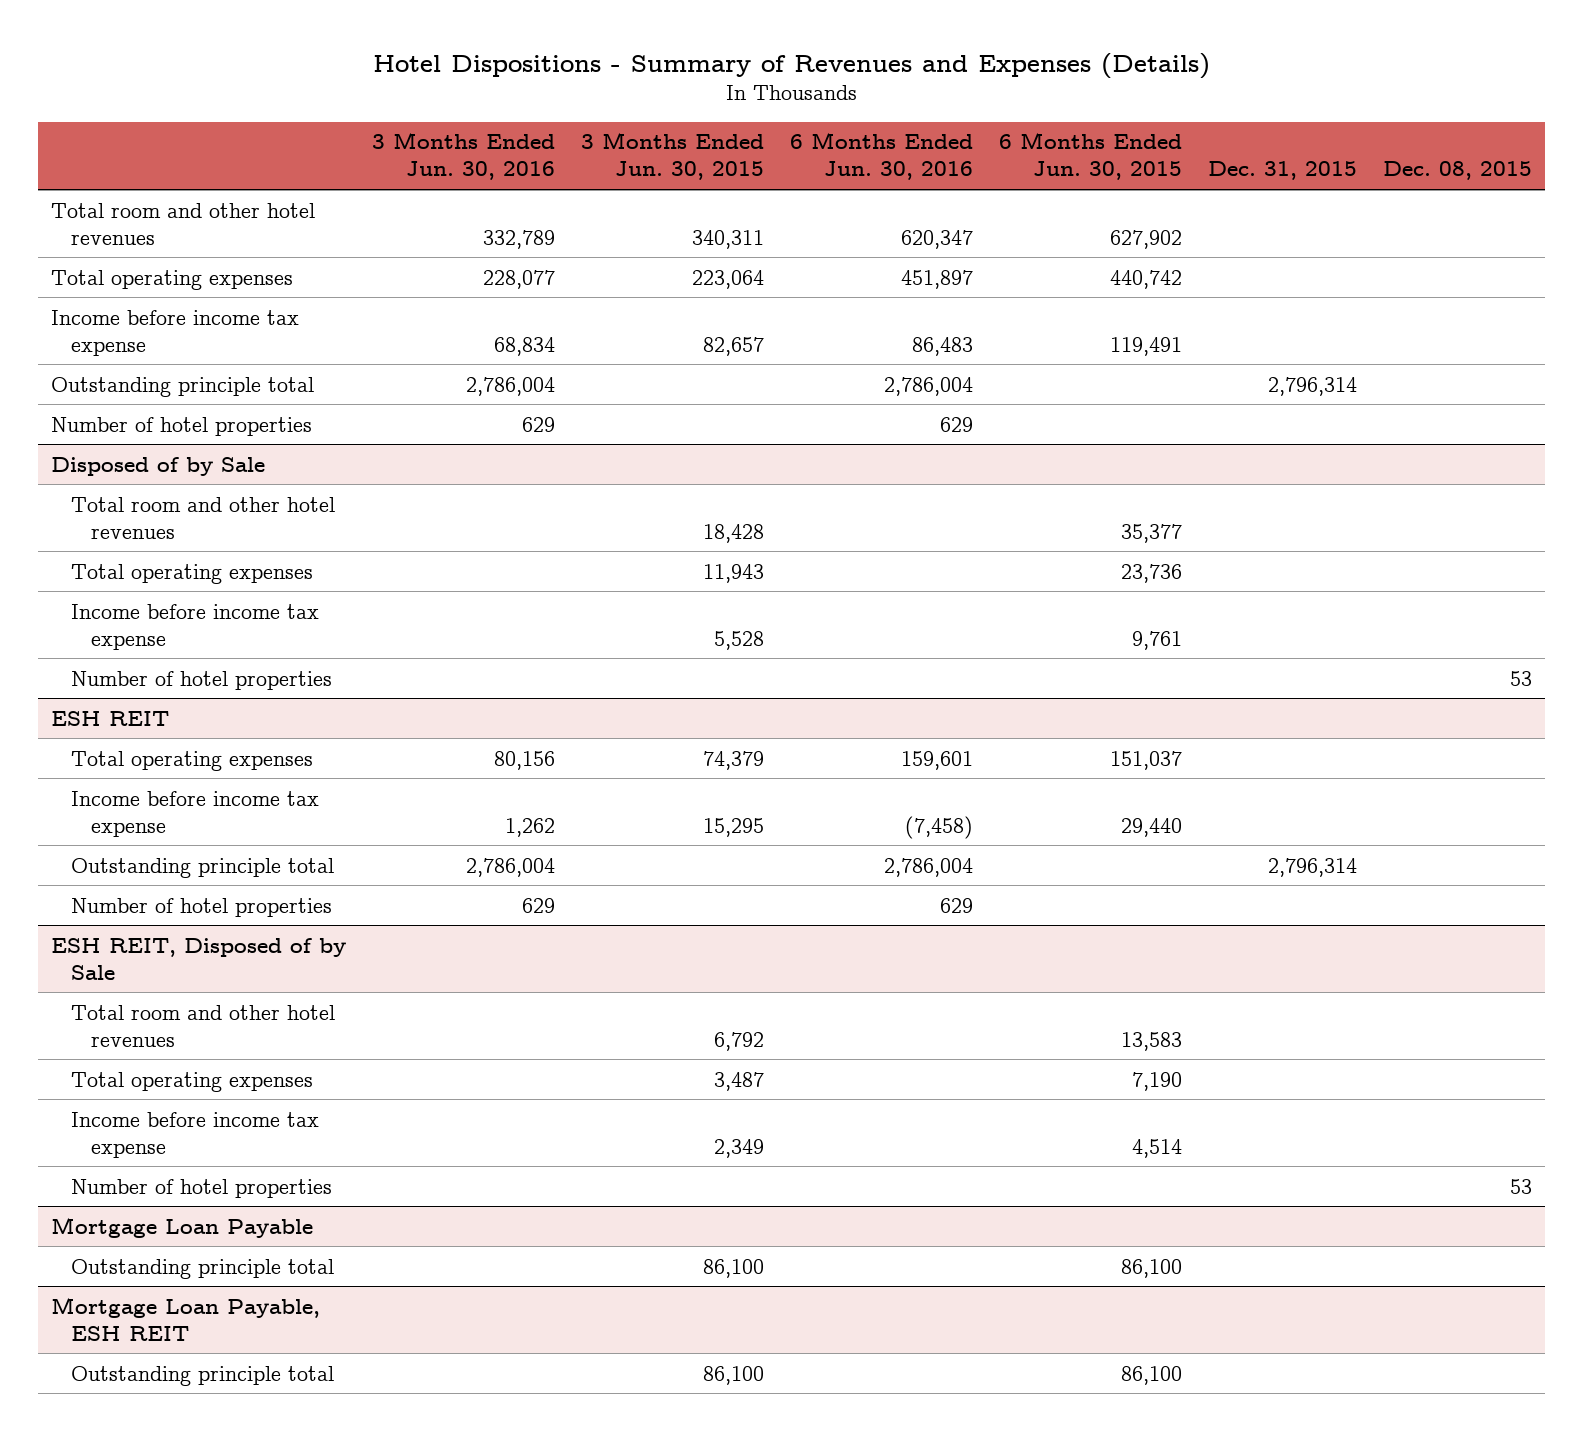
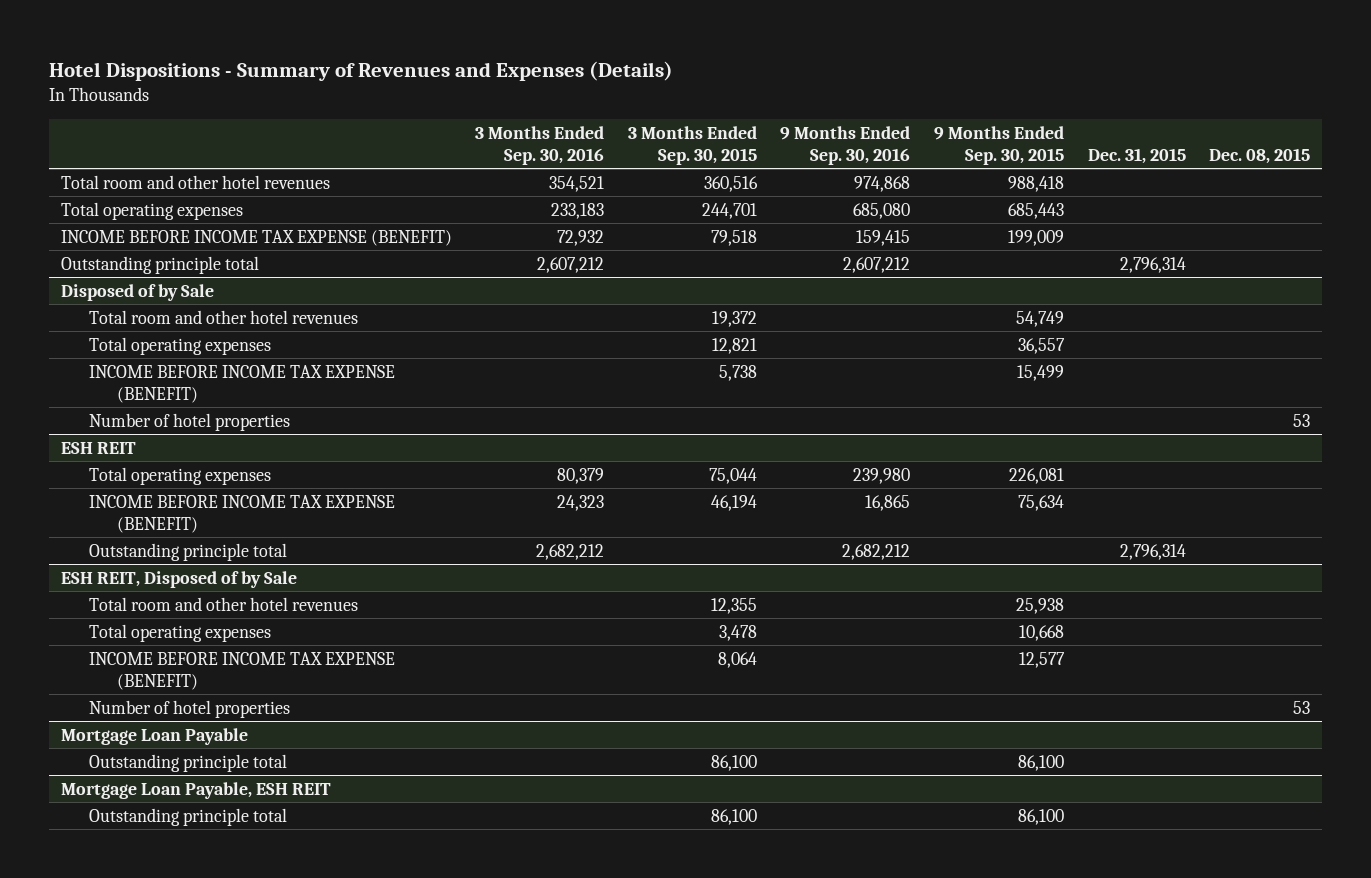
- | 3 Months Ended Jun. 30, 2016 | 3 Months Ended Jun. 30, 2015 | 6 Months Ended Jun. 30, 2016 | 6 Months Ended Jun. 30, 2015 | Dec. 31, 2015 | Dec. 08, 2015
+ | 3 Months Ended Sep. 30, 2016 | 3 Months Ended Sep. 30, 2015 | 9 Months Ended Sep. 30, 2016 | 9 Months Ended Sep. 30, 2015 | Dec. 31, 2015 | Dec. 08, 2015
- Income before income tax expense | 68,834 | 82,657 | 86,483 | 119,491 | |
+ INCOME BEFORE INCOME TAX EXPENSE (BENEFIT) | 72,932 | 79,518 | 159,415 | 199,009 | |
- Number of hotel properties | 629 | | 629 | | |
@ Disposed of by Sale
- Income before income tax expense | | 5,528 | | 9,761 | |
+ INCOME BEFORE INCOME TAX EXPENSE (BENEFIT) | | 5,738 | | 15,499 | |
@ ESH REIT
- Income before income tax expense | 1,262 | 15,295 | (7,458) | 29,440 | |
+ INCOME BEFORE INCOME TAX EXPENSE (BENEFIT) | 24,323 | 46,194 | 16,865 | 75,634 | |
- Number of hotel properties | 629 | | 629 | | |
@ ESH REIT, Disposed of by Sale
- Income before income tax expense | | 2,349 | | 4,514 | |
+ INCOME BEFORE INCOME TAX EXPENSE (BENEFIT) | | 8,064 | | 12,577 | |

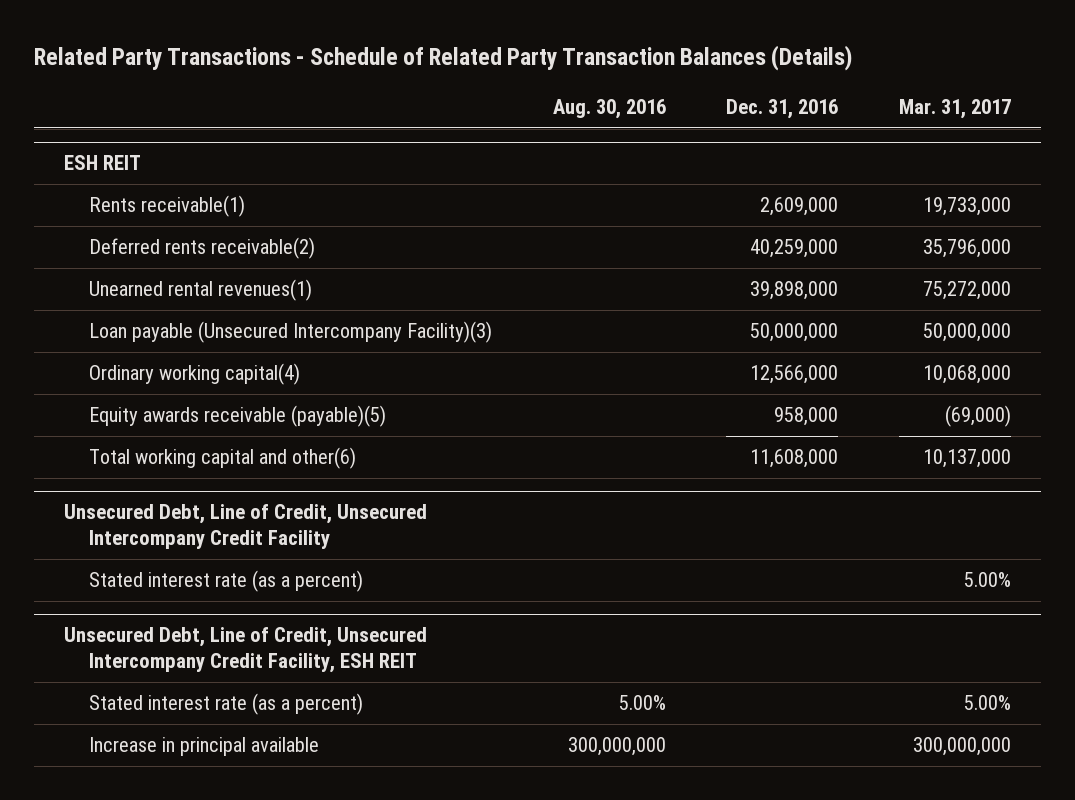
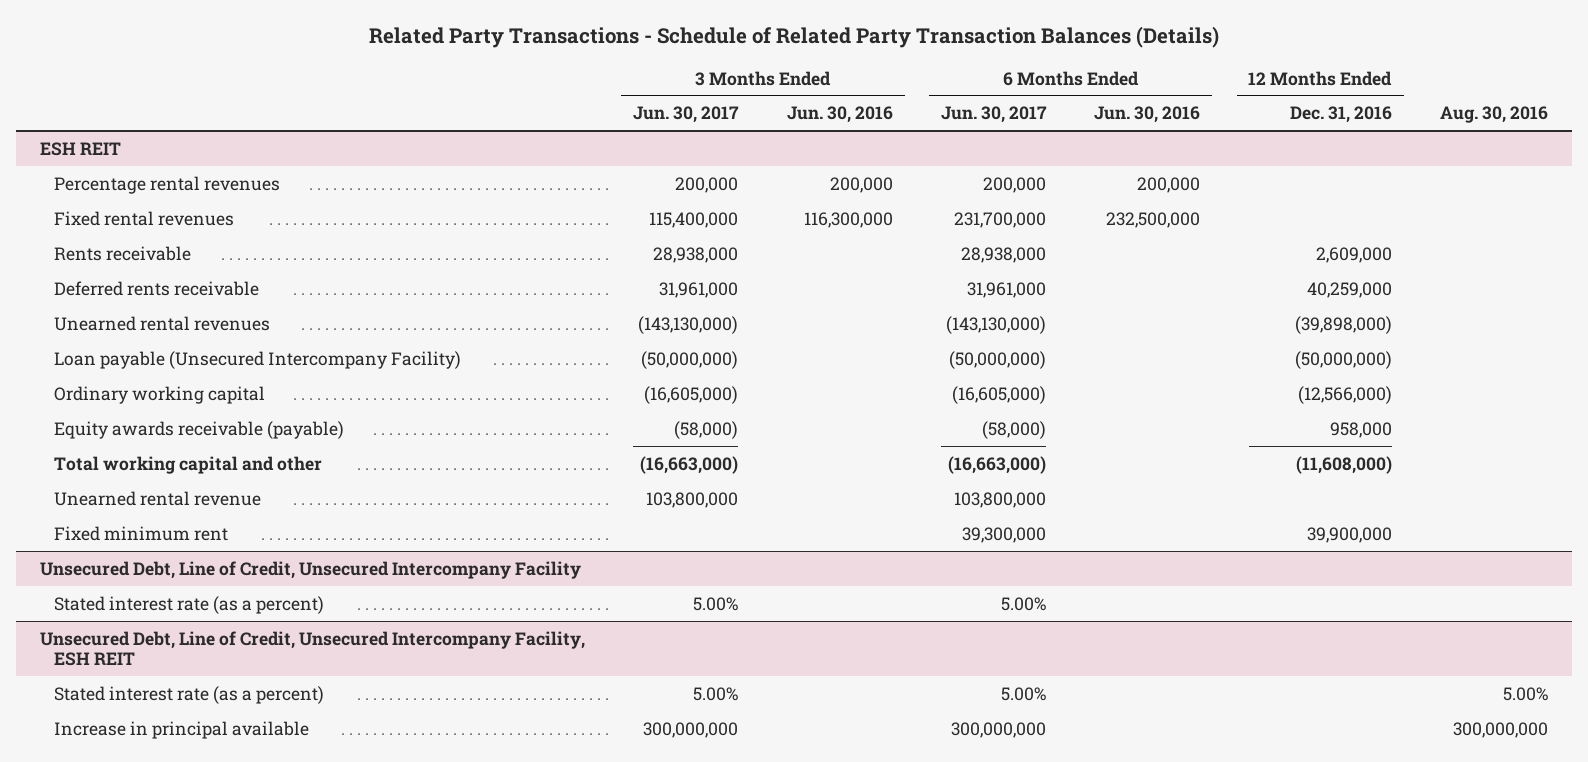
- | Aug. 30, 2016 | Dec. 31, 2016 | Mar. 31, 2017
+ | 3 Months Ended Jun. 30, 2017 | 3 Months Ended Jun. 30, 2016 | 6 Months Ended Jun. 30, 2017 | 6 Months Ended Jun. 30, 2016 | 12 Months Ended Dec. 31, 2016 | Aug. 30, 2016
@ ESH REIT
- Rents receivable(1) | | 2,609,000 | 19,733,000
- Deferred rents receivable(2) | | 40,259,000 | 35,796,000
- Unearned rental revenues(1) | | 39,898,000 | 75,272,000
- Loan payable (Unsecured Intercompany Facility)(3) | | 50,000,000 | 50,000,000
- Ordinary working capital(4) | | 12,566,000 | 10,068,000
- Equity awards receivable (payable)(5) | | 958,000 | (69,000)
- Total working capital and other(6) | | 11,608,000 | 10,137,000
- Unsecured Debt, Line of Credit, Unsecured Intercompany Credit Facility
@ ESH REIT
+ Percentage rental revenues | 200,000 | 200,000 | 200,000 | 200,000 | |
+ Fixed rental revenues | 115,400,000 | 116,300,000 | 231,700,000 | 232,500,000 | |
+ Rents receivable | 28,938,000 | | 28,938,000 | | 2,609,000 |
+ Deferred rents receivable | 31,961,000 | | 31,961,000 | | 40,259,000 |
+ Unearned rental revenues | (143,130,000) | | (143,130,000) | | (39,898,000) |
+ Loan payable (Unsecured Intercompany Facility) | (50,000,000) | | (50,000,000) | | (50,000,000) |
+ Ordinary working capital | (16,605,000) | | (16,605,000) | | (12,566,000) |
+ Equity awards receivable (payable) | (58,000) | | (58,000) | | 958,000 |
+ Total working capital and other | (16,663,000) | | (16,663,000) | | (11,608,000) |
+ Unearned rental revenue | 103,800,000 | | 103,800,000 | | |
+ Fixed minimum rent | | | 39,300,000 | | 39,900,000 |
+ Unsecured Debt, Line of Credit, Unsecured Intercompany Facility
- Unsecured Debt, Line of Credit, Unsecured Intercompany Credit Facility, ESH REIT
+ Unsecured Debt, Line of Credit, Unsecured Intercompany Facility, ESH REIT

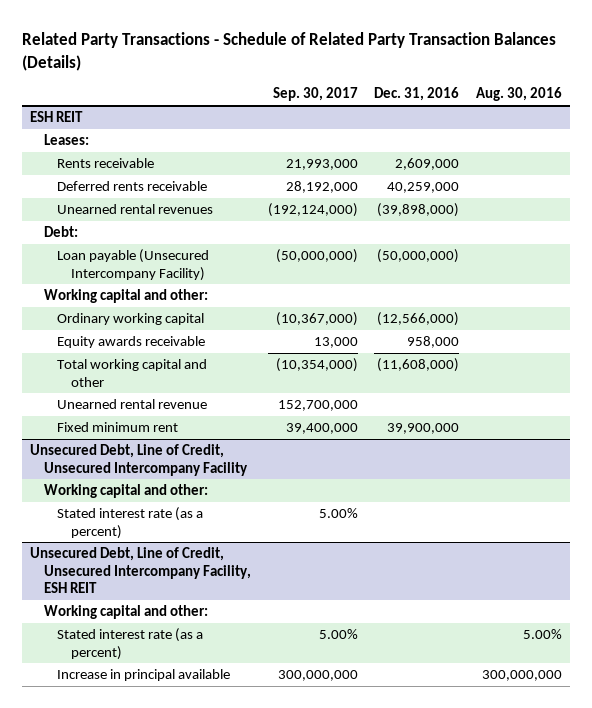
- | 3 Months Ended Jun. 30, 2017 | 3 Months Ended Jun. 30, 2016 | 6 Months Ended Jun. 30, 2017 | 6 Months Ended Jun. 30, 2016 | 12 Months Ended Dec. 31, 2016 | Aug. 30, 2016
+ | Sep. 30, 2017 | Dec. 31, 2016 | Aug. 30, 2016
@ ESH REIT
- Percentage rental revenues | 200,000 | 200,000 | 200,000 | 200,000 | |
- Fixed rental revenues | 115,400,000 | 116,300,000 | 231,700,000 | 232,500,000 | |
+ Leases:
+ Debt:
+ Working capital and other:
- Equity awards receivable (payable) | (58,000) | | (58,000) | | 958,000 |
+ Equity awards receivable | 13,000 | 958,000 |
@ Unsecured Debt, Line of Credit, Unsecured Intercompany Facility
+ Working capital and other:
@ Unsecured Debt, Line of Credit, Unsecured Intercompany Facility, ESH REIT
+ Working capital and other:

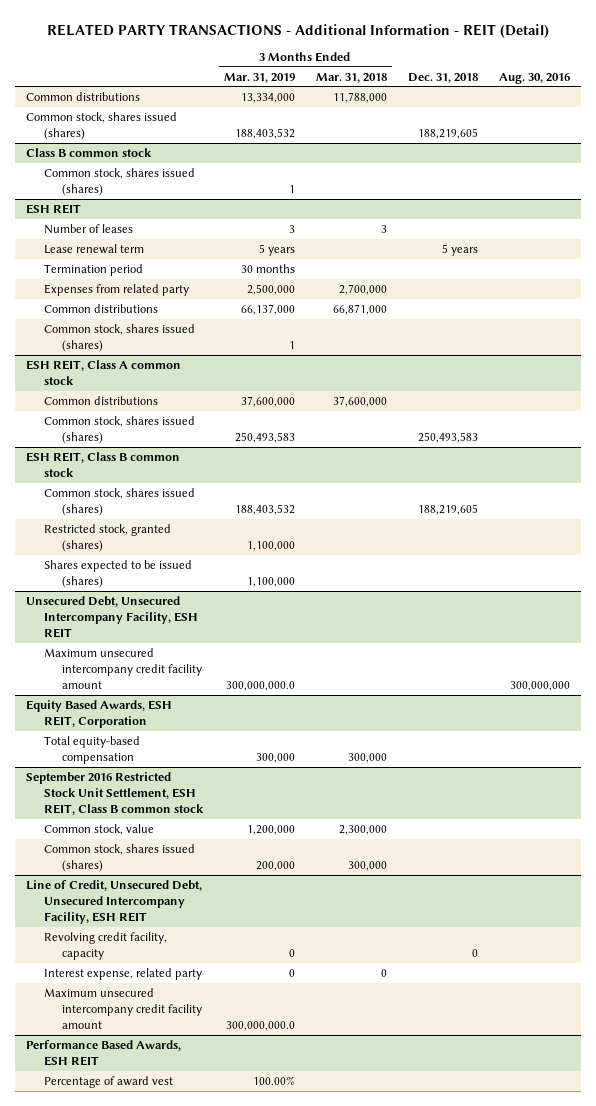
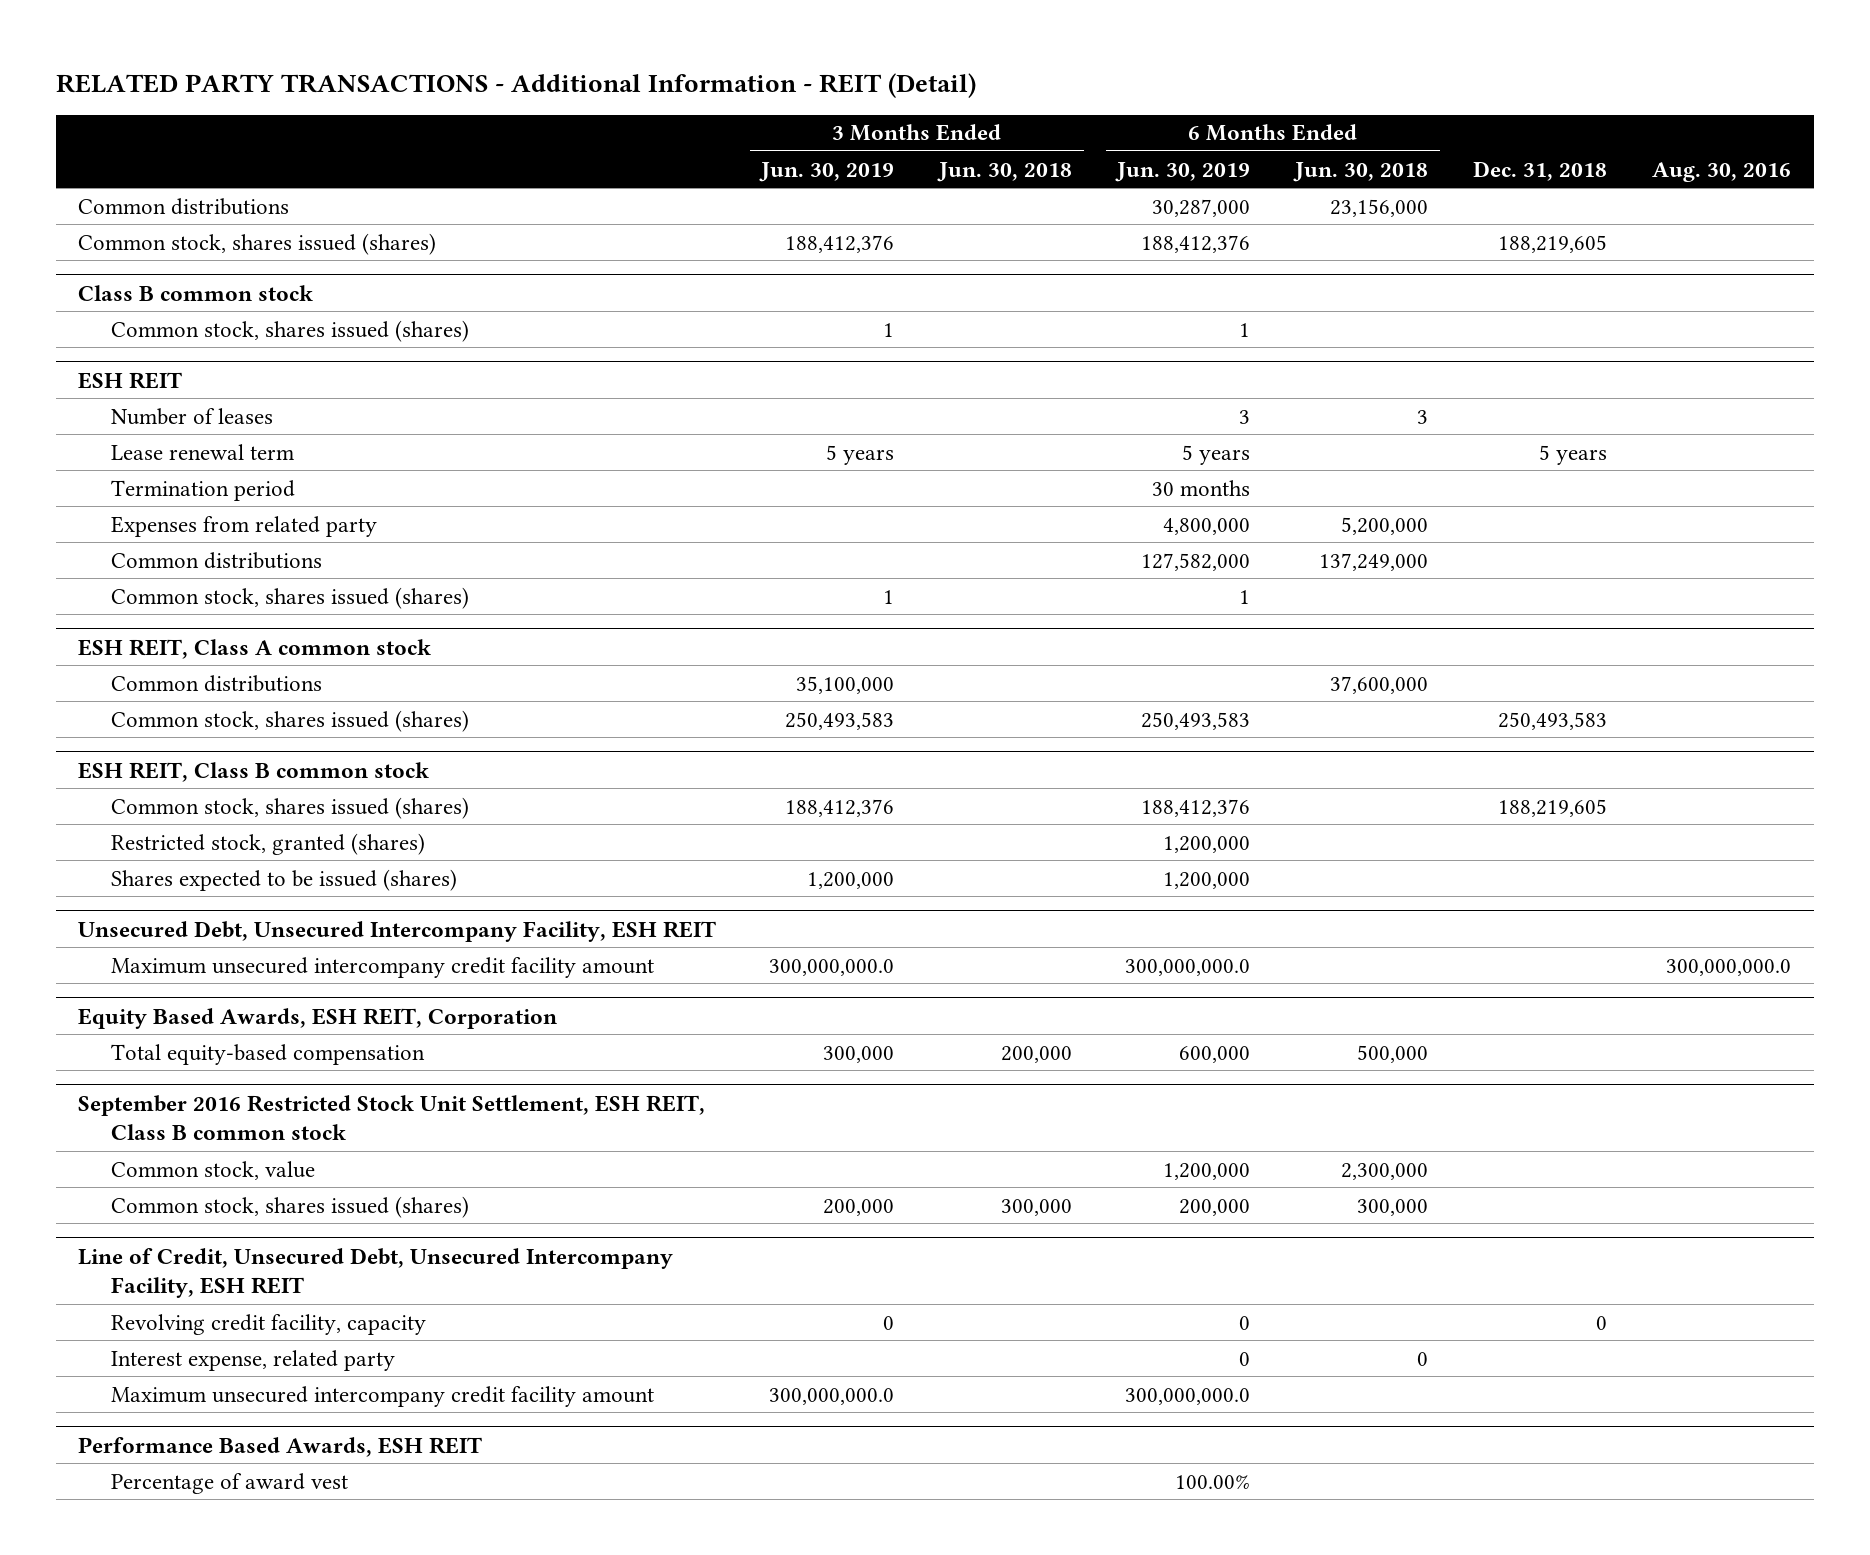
- | 3 Months Ended Mar. 31, 2019 | 3 Months Ended Mar. 31, 2018 | Dec. 31, 2018 | Aug. 30, 2016
+ | 3 Months Ended Jun. 30, 2019 | 3 Months Ended Jun. 30, 2018 | 6 Months Ended Jun. 30, 2019 | 6 Months Ended Jun. 30, 2018 | Dec. 31, 2018 | Aug. 30, 2016
@ Unsecured Debt, Unsecured Intercompany Facility, ESH REIT
- Maximum unsecured intercompany credit facility amount | 300,000,000.0 | | | 300,000,000
+ Maximum unsecured intercompany credit facility amount | 300,000,000.0 | | 300,000,000.0 | | | 300,000,000.0

